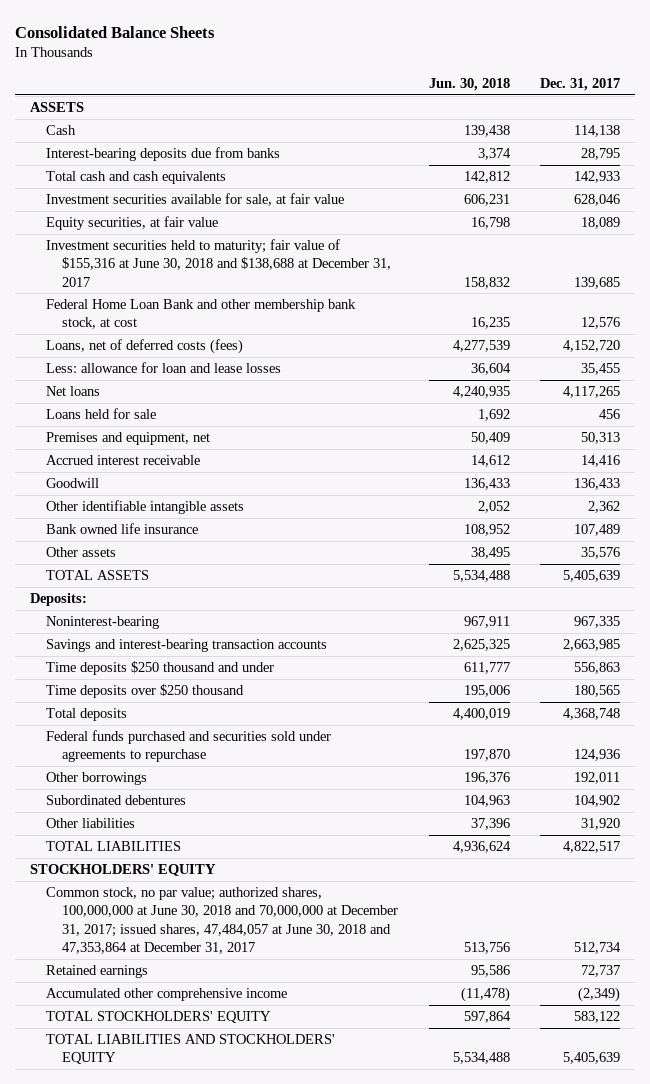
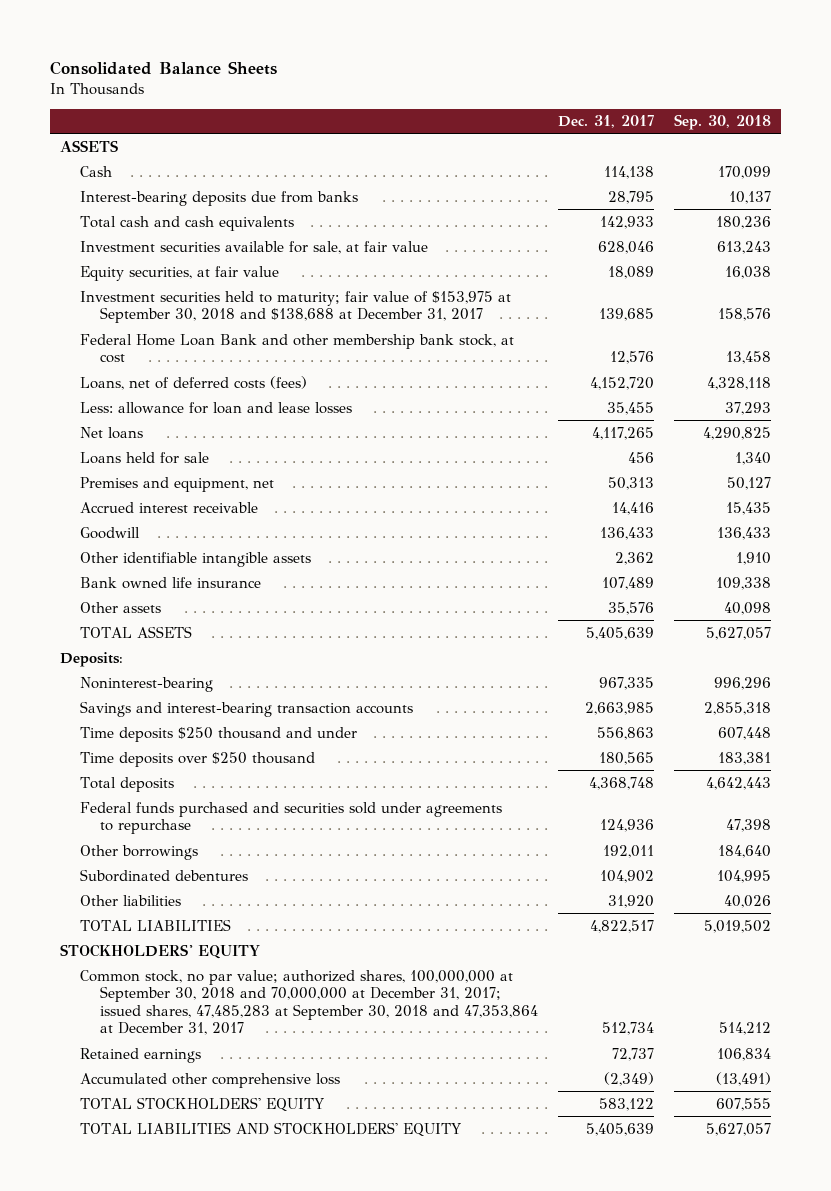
- | Jun. 30, 2018 | Dec. 31, 2017
+ | Dec. 31, 2017 | Sep. 30, 2018
- Investment securities held to maturity; fair value of $155,316 at June 30, 2018 and $138,688 at December 31, 2017 | 158,832 | 139,685
+ Investment securities held to maturity; fair value of $153,975 at September 30, 2018 and $138,688 at December 31, 2017 | 139,685 | 158,576
- Common stock, no par value; authorized shares, 100,000,000 at June 30, 2018 and 70,000,000 at December 31, 2017; issued shares, 47,484,057 at June 30, 2018 and 47,353,864 at December 31, 2017 | 513,756 | 512,734
+ Common stock, no par value; authorized shares, 100,000,000 at September 30, 2018 and 70,000,000 at December 31, 2017; issued shares, 47,485,283 at September 30, 2018 and 47,353,864 at December 31, 2017 | 512,734 | 514,212
- Accumulated other comprehensive income | (11,478) | (2,349)
+ Accumulated other comprehensive loss | (2,349) | (13,491)

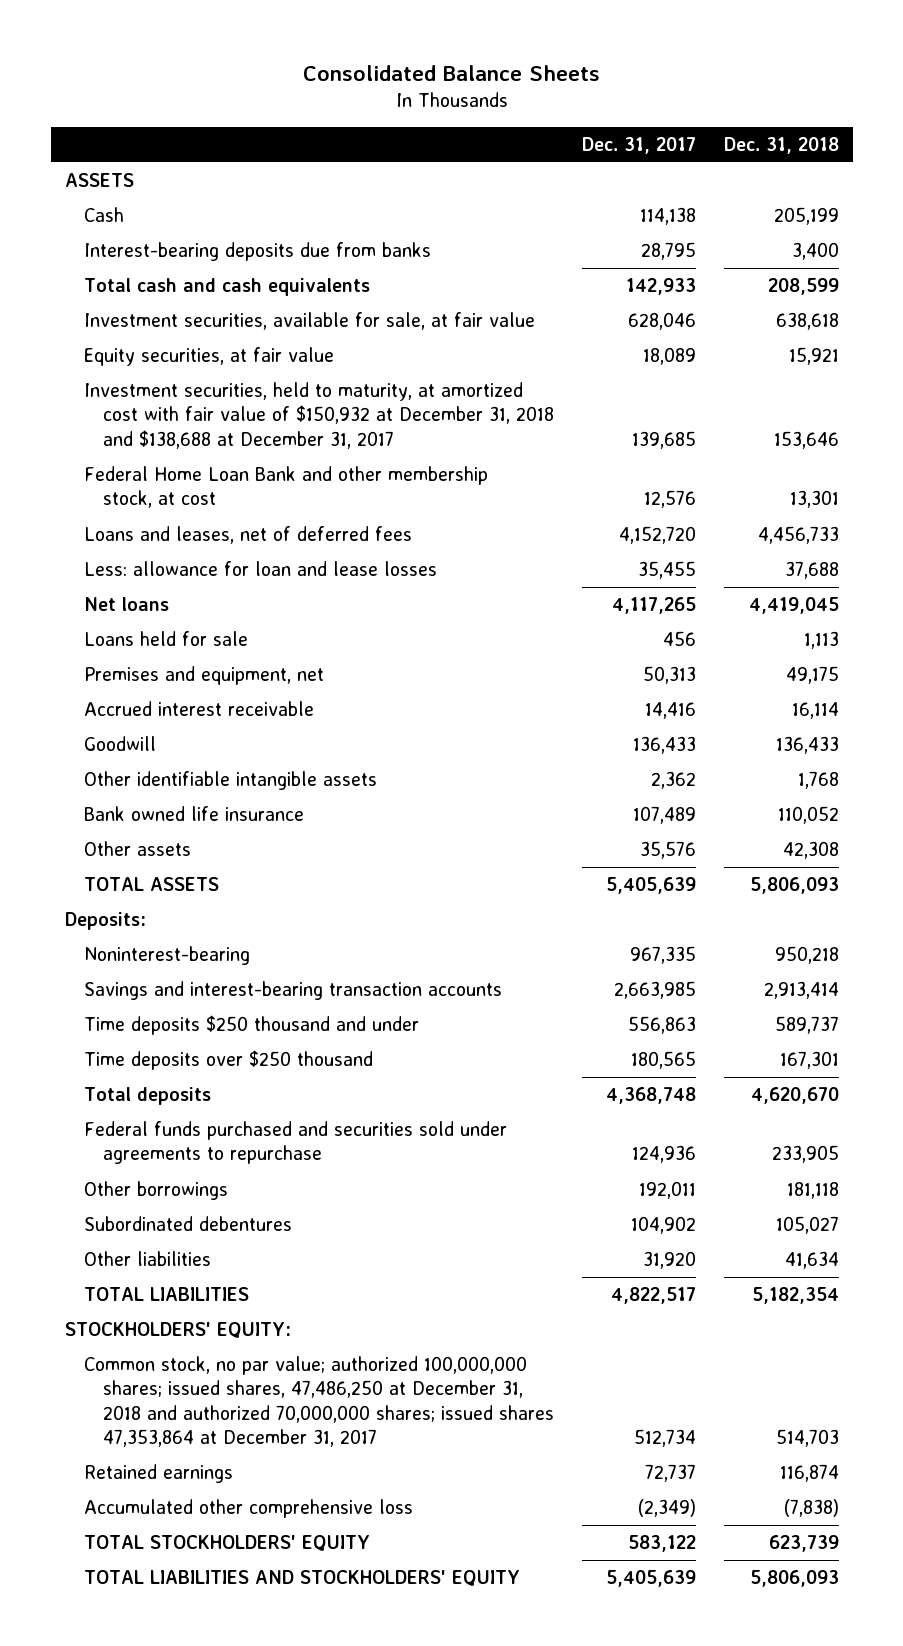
- | Dec. 31, 2017 | Sep. 30, 2018
+ | Dec. 31, 2017 | Dec. 31, 2018
- Investment securities available for sale, at fair value | 628,046 | 613,243
+ Investment securities, available for sale, at fair value | 628,046 | 638,618
- Investment securities held to maturity; fair value of $153,975 at September 30, 2018 and $138,688 at December 31, 2017 | 139,685 | 158,576
- Federal Home Loan Bank and other membership bank stock, at cost | 12,576 | 13,458
- Loans, net of deferred costs (fees) | 4,152,720 | 4,328,118
+ Investment securities, held to maturity, at amortized cost with fair value of $150,932 at December 31, 2018 and $138,688 at December 31, 2017 | 139,685 | 153,646
+ Federal Home Loan Bank and other membership stock, at cost | 12,576 | 13,301
+ Loans and leases, net of deferred fees | 4,152,720 | 4,456,733
- STOCKHOLDERS' EQUITY
- Common stock, no par value; authorized shares, 100,000,000 at September 30, 2018 and 70,000,000 at December 31, 2017; issued shares, 47,485,283 at September 30, 2018 and 47,353,864 at December 31, 2017 | 512,734 | 514,212
+ STOCKHOLDERS' EQUITY:
+ Common stock, no par value; authorized 100,000,000 shares; issued shares, 47,486,250 at December 31, 2018 and authorized 70,000,000 shares; issued shares 47,353,864 at December 31, 2017 | 512,734 | 514,703

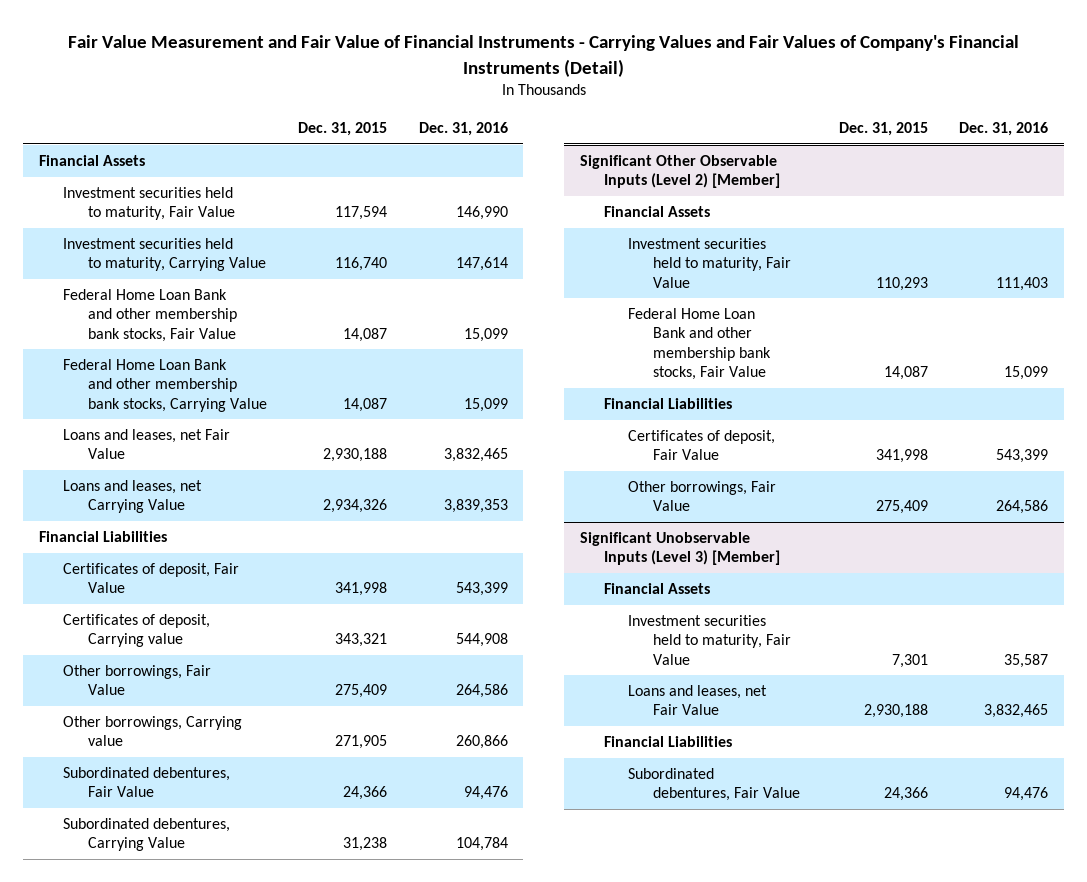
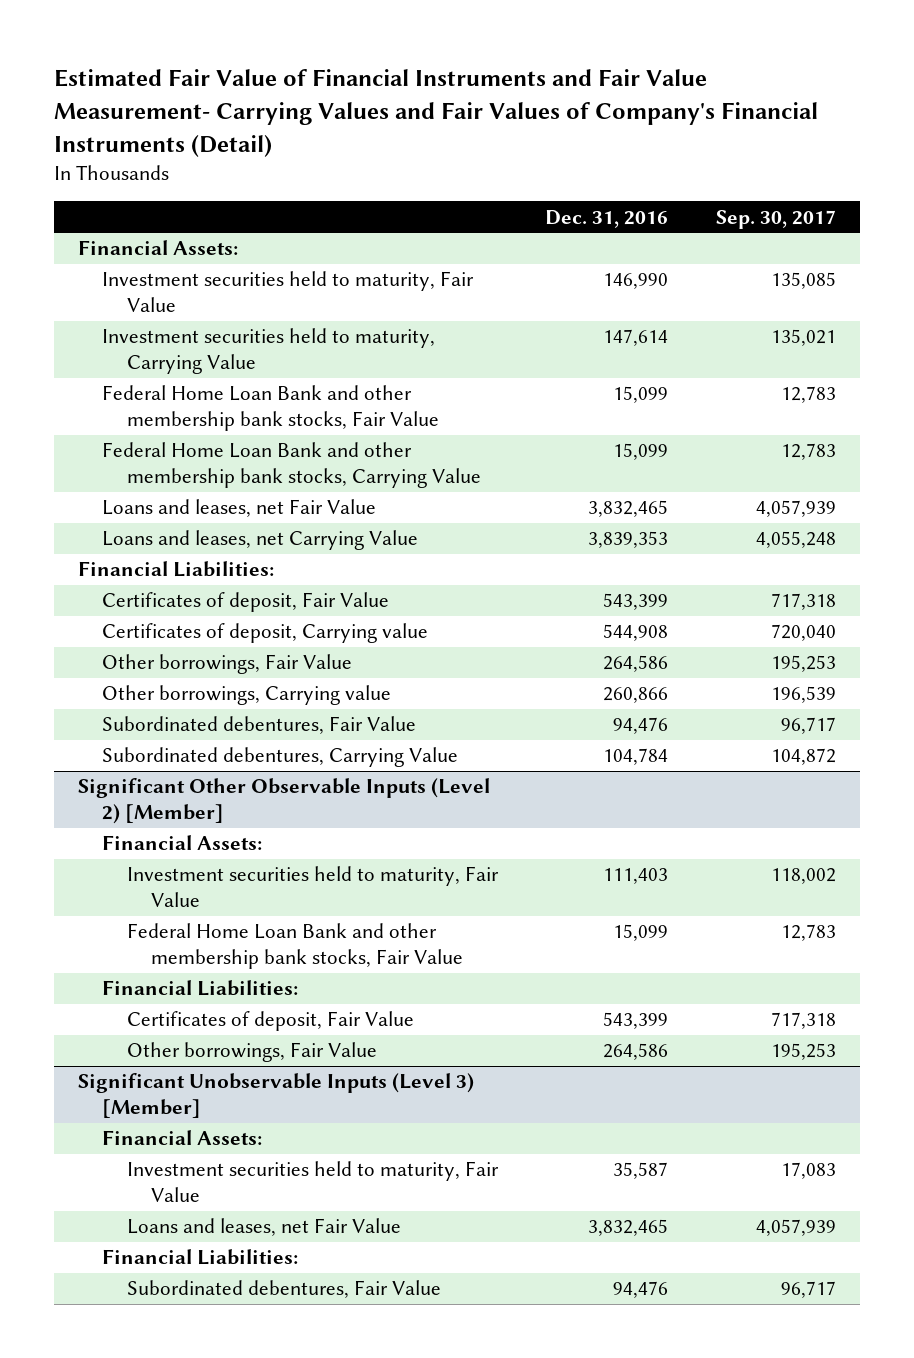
- Fair Value Measurement and Fair Value of Financial Instruments - Carrying Values and Fair Values of Company's Financial Instruments (Detail)
+ Estimated Fair Value of Financial Instruments and Fair Value Measurement- Carrying Values and Fair Values of Company's Financial Instruments (Detail)
- | Dec. 31, 2015 | Dec. 31, 2016
+ | Dec. 31, 2016 | Sep. 30, 2017
- Financial Assets
+ Financial Assets:
- Financial Liabilities
+ Financial Liabilities:
@ Significant Other Observable Inputs (Level 2) [Member]
- Financial Assets
+ Financial Assets:
- Financial Liabilities
+ Financial Liabilities:
@ Significant Unobservable Inputs (Level 3) [Member]
- Financial Assets
+ Financial Assets:
- Financial Liabilities
+ Financial Liabilities:

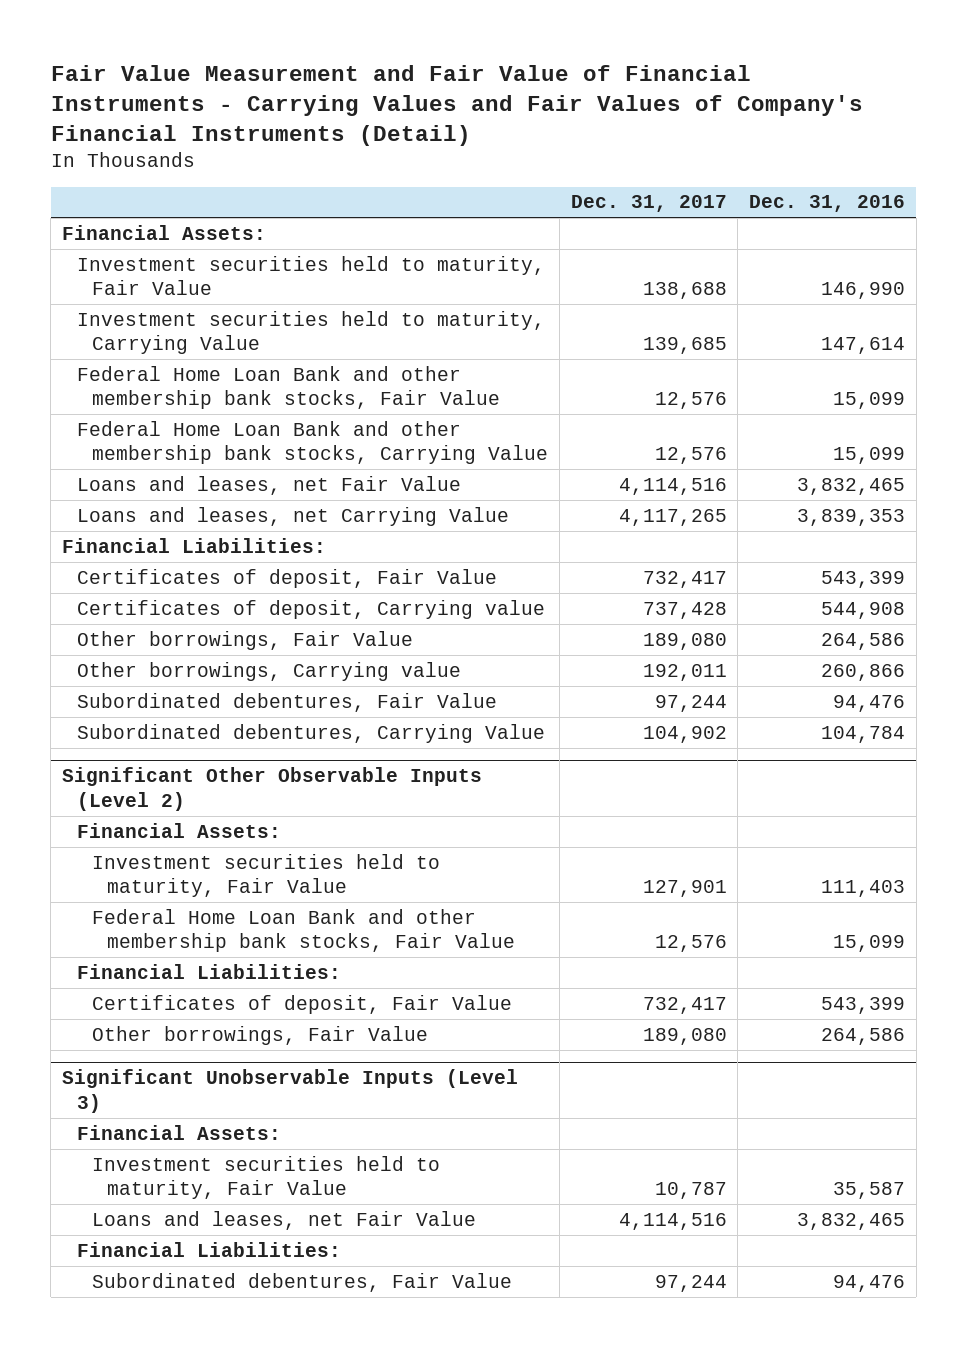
- Estimated Fair Value of Financial Instruments and Fair Value Measurement- Carrying Values and Fair Values of Company's Financial Instruments (Detail)
+ Fair Value Measurement and Fair Value of Financial Instruments - Carrying Values and Fair Values of Company's Financial Instruments (Detail)
- | Dec. 31, 2016 | Sep. 30, 2017
+ | Dec. 31, 2017 | Dec. 31, 2016
- Significant Other Observable Inputs (Level 2) [Member]
+ Significant Other Observable Inputs (Level 2)
- Significant Unobservable Inputs (Level 3) [Member]
+ Significant Unobservable Inputs (Level 3)

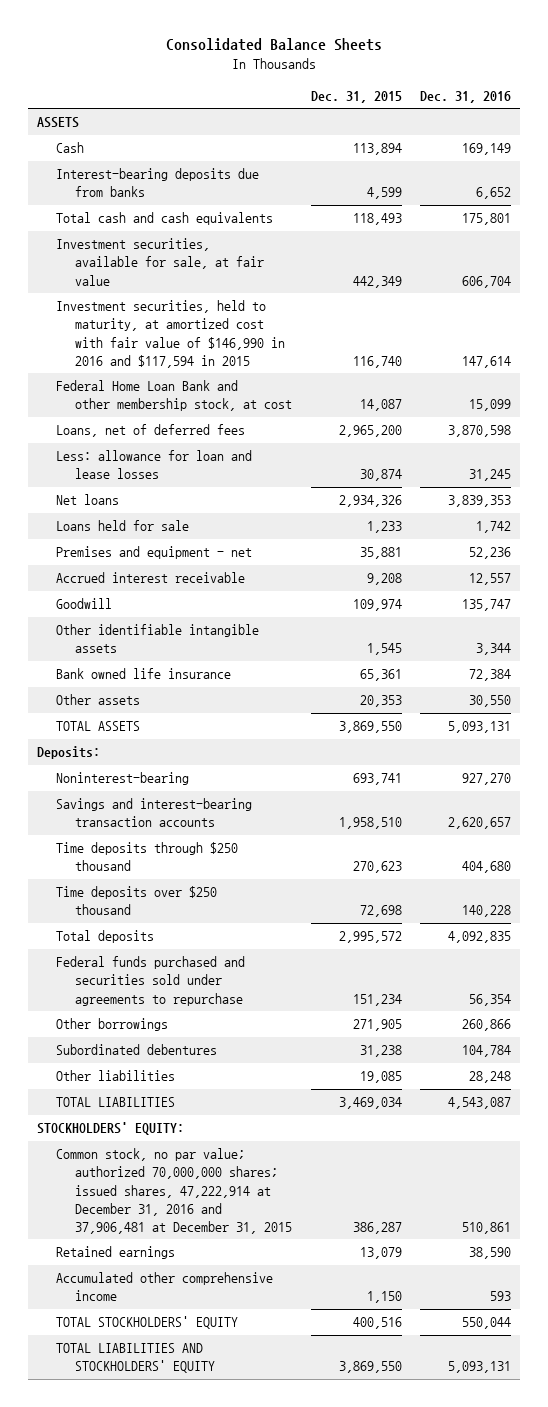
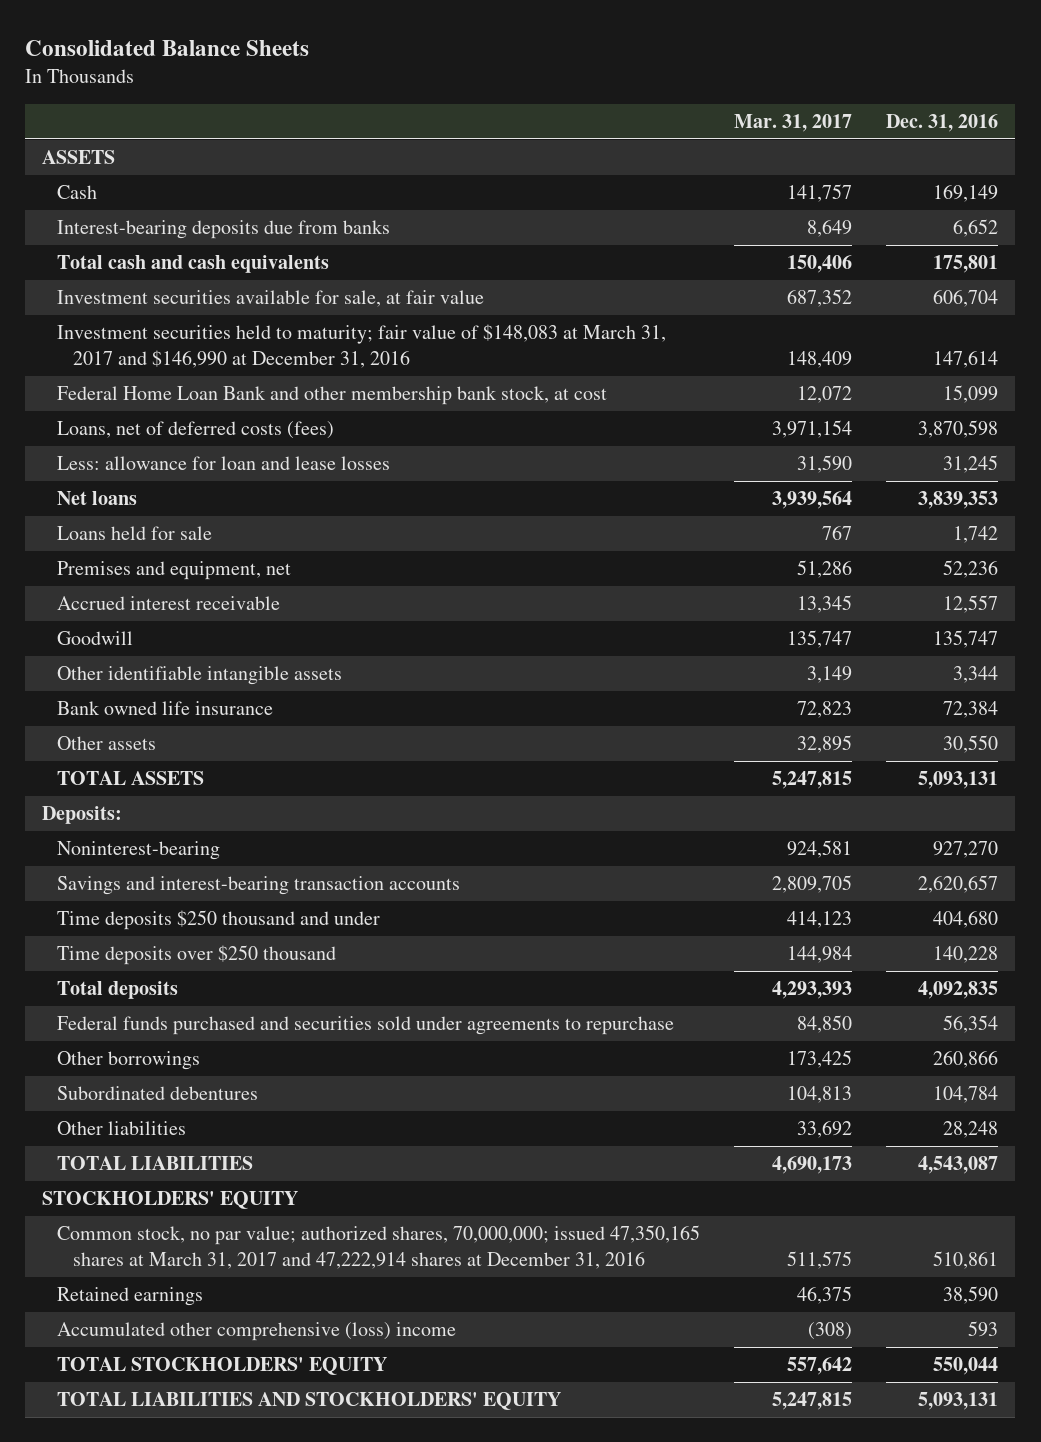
- | Dec. 31, 2015 | Dec. 31, 2016
+ | Mar. 31, 2017 | Dec. 31, 2016
- Investment securities, available for sale, at fair value | 442,349 | 606,704
- Investment securities, held to maturity, at amortized cost with fair value of $146,990 in 2016 and $117,594 in 2015 | 116,740 | 147,614
- Federal Home Loan Bank and other membership stock, at cost | 14,087 | 15,099
- Loans, net of deferred fees | 2,965,200 | 3,870,598
+ Investment securities available for sale, at fair value | 687,352 | 606,704
+ Investment securities held to maturity; fair value of $148,083 at March 31, 2017 and $146,990 at December 31, 2016 | 148,409 | 147,614
+ Federal Home Loan Bank and other membership bank stock, at cost | 12,072 | 15,099
+ Loans, net of deferred costs (fees) | 3,971,154 | 3,870,598
- Premises and equipment - net | 35,881 | 52,236
+ Premises and equipment, net | 51,286 | 52,236
- Time deposits through $250 thousand | 270,623 | 404,680
+ Time deposits $250 thousand and under | 414,123 | 404,680
- STOCKHOLDERS' EQUITY:
- Common stock, no par value; authorized 70,000,000 shares; issued shares, 47,222,914 at December 31, 2016 and 37,906,481 at December 31, 2015 | 386,287 | 510,861
+ STOCKHOLDERS' EQUITY
+ Common stock, no par value; authorized shares, 70,000,000; issued 47,350,165 shares at March 31, 2017 and 47,222,914 shares at December 31, 2016 | 511,575 | 510,861
- Accumulated other comprehensive income | 1,150 | 593
+ Accumulated other comprehensive (loss) income | (308) | 593

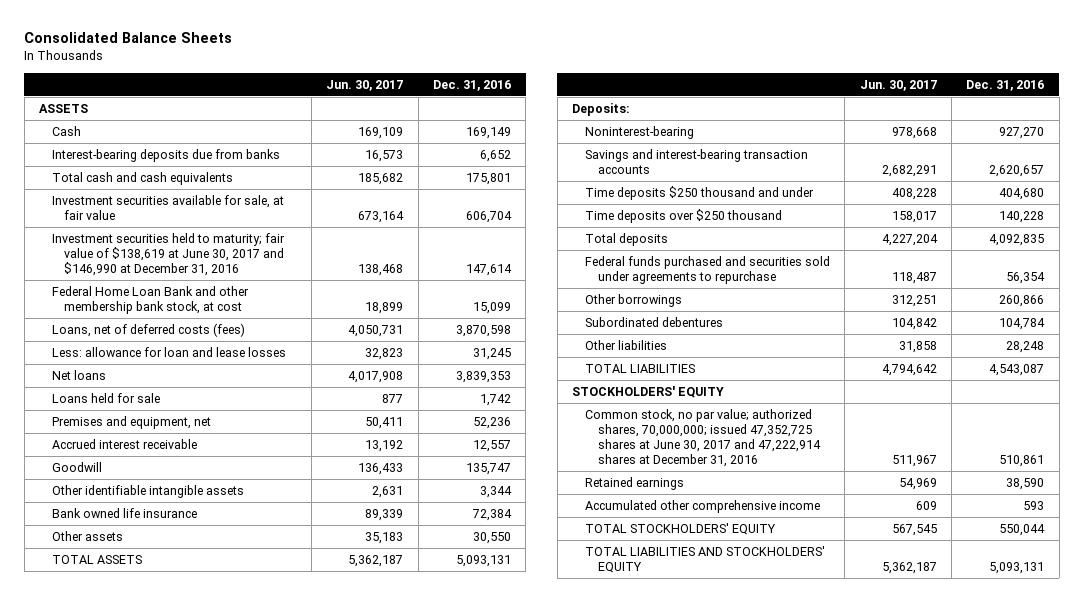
- | Mar. 31, 2017 | Dec. 31, 2016
+ | Jun. 30, 2017 | Dec. 31, 2016
- Investment securities held to maturity; fair value of $148,083 at March 31, 2017 and $146,990 at December 31, 2016 | 148,409 | 147,614
+ Investment securities held to maturity; fair value of $138,619 at June 30, 2017 and $146,990 at December 31, 2016 | 138,468 | 147,614
- Common stock, no par value; authorized shares, 70,000,000; issued 47,350,165 shares at March 31, 2017 and 47,222,914 shares at December 31, 2016 | 511,575 | 510,861
+ Common stock, no par value; authorized shares, 70,000,000; issued 47,352,725 shares at June 30, 2017 and 47,222,914 shares at December 31, 2016 | 511,967 | 510,861
- Accumulated other comprehensive (loss) income | (308) | 593
+ Accumulated other comprehensive income | 609 | 593

